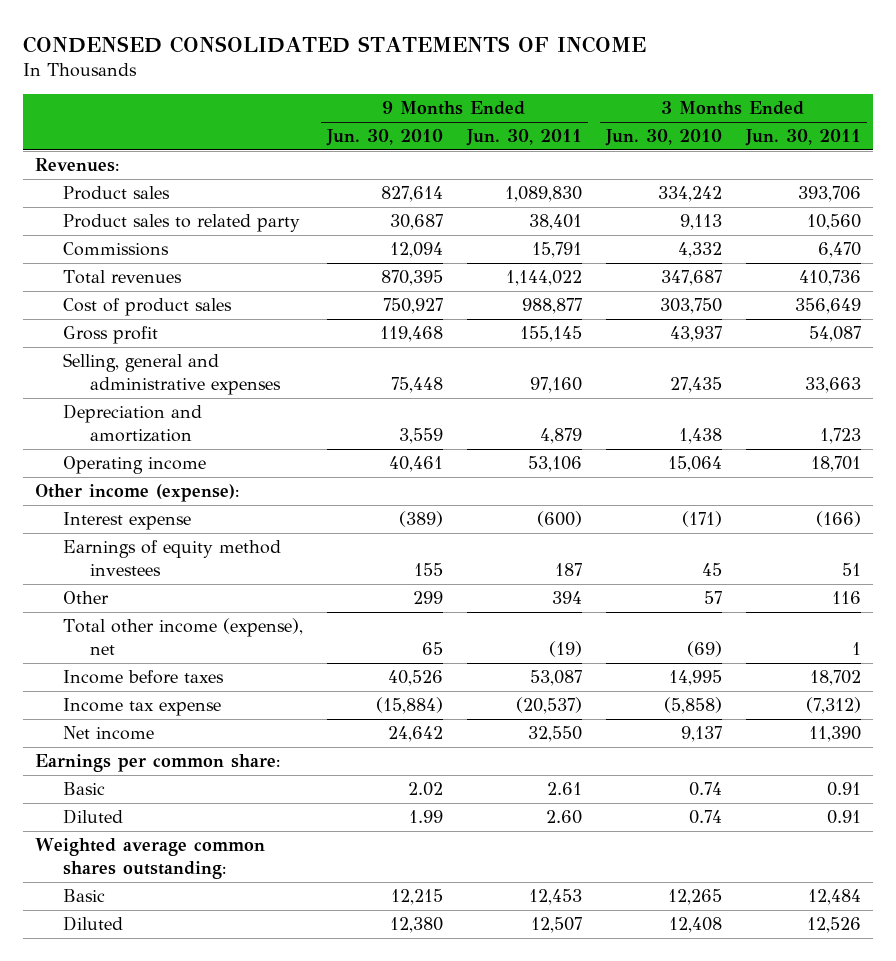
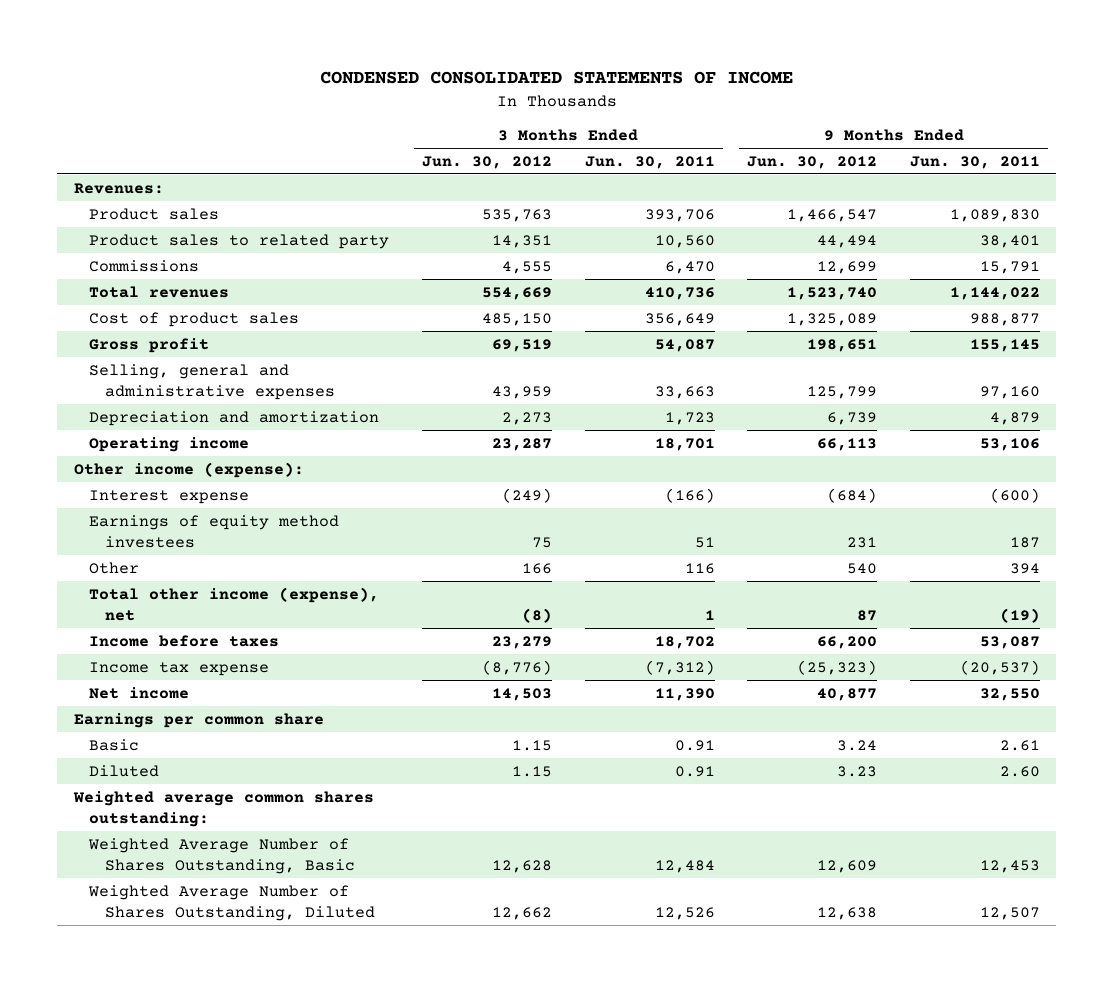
- | 9 Months Ended Jun. 30, 2010 | 9 Months Ended Jun. 30, 2011 | 3 Months Ended Jun. 30, 2010 | 3 Months Ended Jun. 30, 2011
+ | 3 Months Ended Jun. 30, 2012 | 3 Months Ended Jun. 30, 2011 | 9 Months Ended Jun. 30, 2012 | 9 Months Ended Jun. 30, 2011
- Earnings per common share:
+ Earnings per common share
- Basic | 12,215 | 12,453 | 12,265 | 12,484
- Diluted | 12,380 | 12,507 | 12,408 | 12,526
+ Weighted Average Number of Shares Outstanding, Basic | 12,628 | 12,484 | 12,609 | 12,453
+ Weighted Average Number of Shares Outstanding, Diluted | 12,662 | 12,526 | 12,638 | 12,507

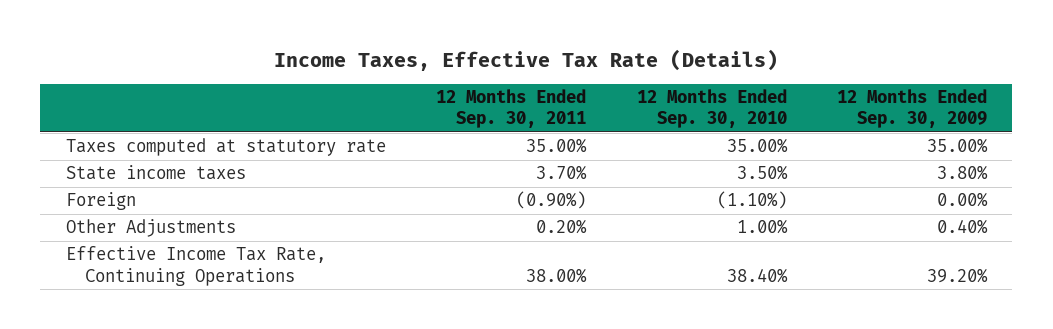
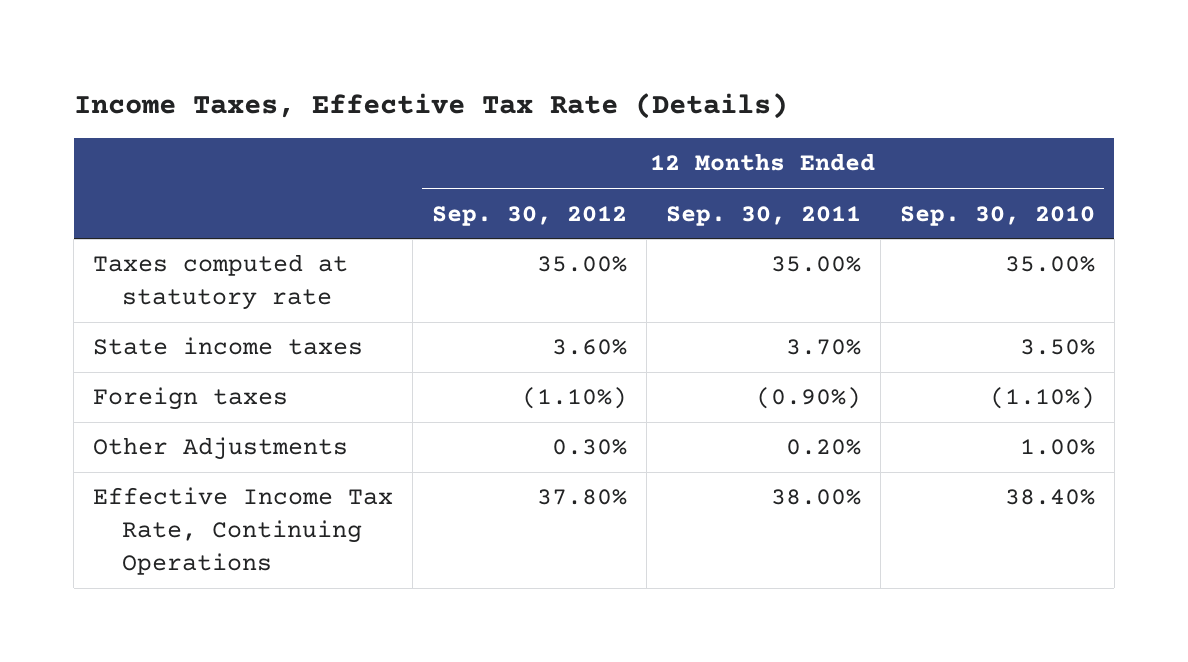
- | 12 Months Ended Sep. 30, 2011 | 12 Months Ended Sep. 30, 2010 | 12 Months Ended Sep. 30, 2009
+ | 12 Months Ended Sep. 30, 2012 | 12 Months Ended Sep. 30, 2011 | 12 Months Ended Sep. 30, 2010
- Foreign | (0.90%) | (1.10%) | 0.00%
+ Foreign taxes | (1.10%) | (0.90%) | (1.10%)

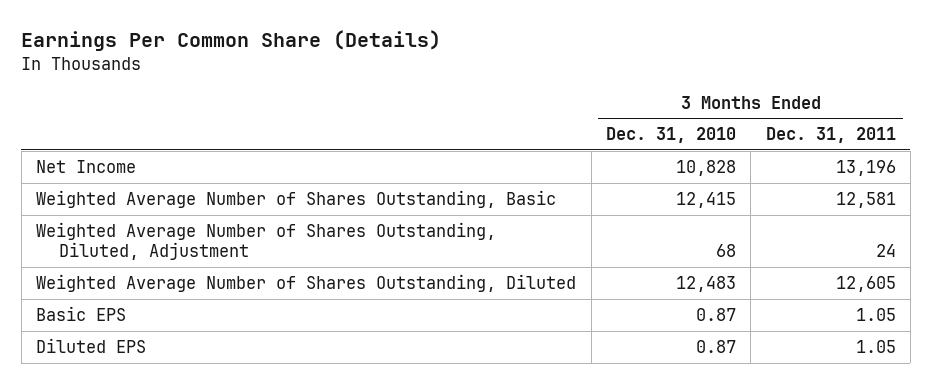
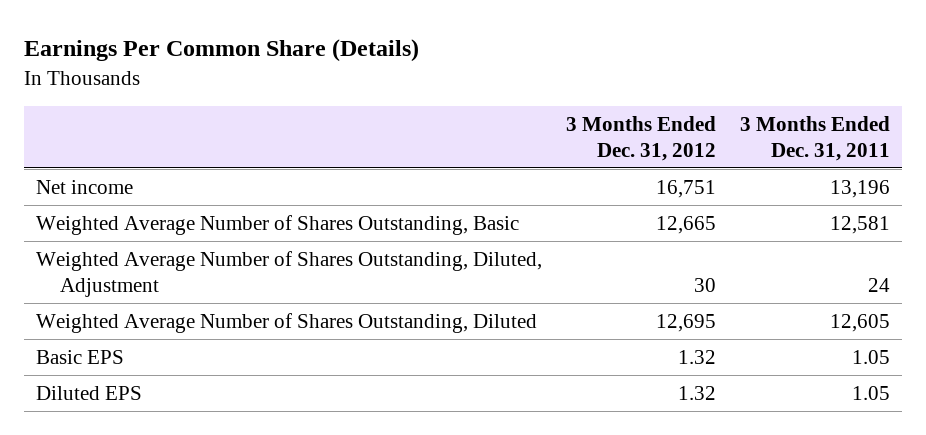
- | 3 Months Ended Dec. 31, 2010 | 3 Months Ended Dec. 31, 2011
+ | 3 Months Ended Dec. 31, 2012 | 3 Months Ended Dec. 31, 2011
- Net Income | 10,828 | 13,196
+ Net income | 16,751 | 13,196

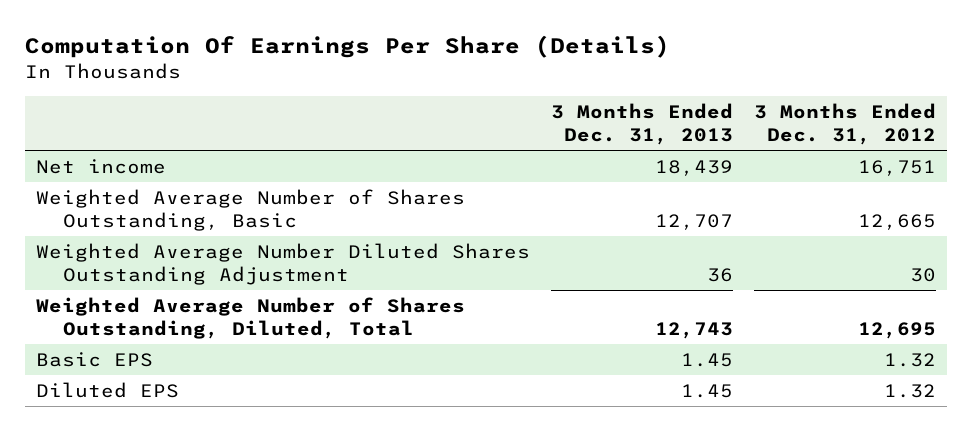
- Earnings Per Common Share (Details)
+ Computation Of Earnings Per Share (Details)
- | 3 Months Ended Dec. 31, 2012 | 3 Months Ended Dec. 31, 2011
+ | 3 Months Ended Dec. 31, 2013 | 3 Months Ended Dec. 31, 2012
- Weighted Average Number of Shares Outstanding, Diluted, Adjustment | 30 | 24
- Weighted Average Number of Shares Outstanding, Diluted | 12,695 | 12,605
+ Weighted Average Number Diluted Shares Outstanding Adjustment | 36 | 30
+ Weighted Average Number of Shares Outstanding, Diluted, Total | 12,743 | 12,695

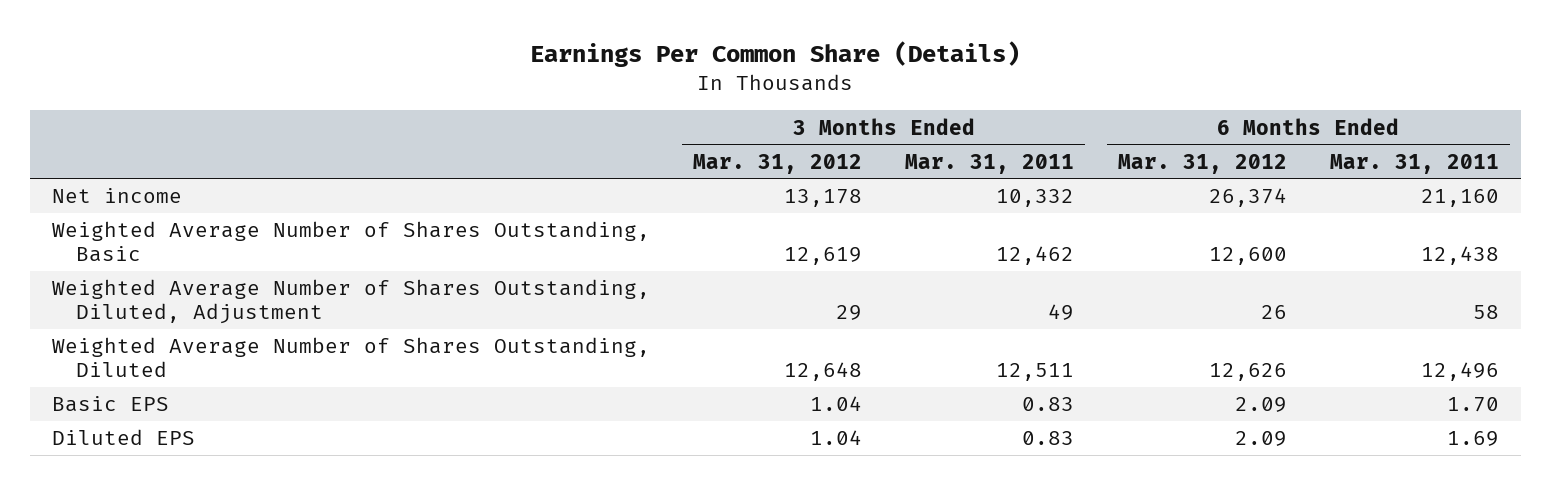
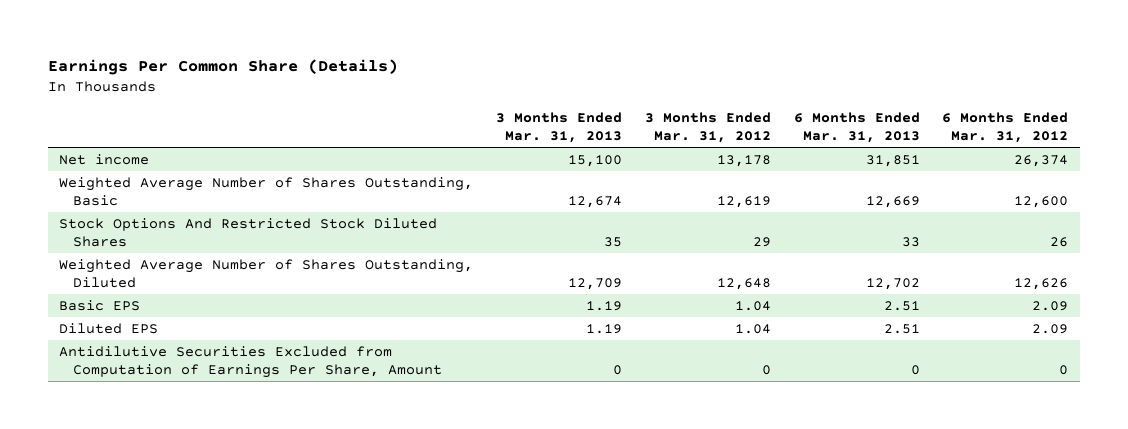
- | 3 Months Ended Mar. 31, 2012 | 3 Months Ended Mar. 31, 2011 | 6 Months Ended Mar. 31, 2012 | 6 Months Ended Mar. 31, 2011
+ | 3 Months Ended Mar. 31, 2013 | 3 Months Ended Mar. 31, 2012 | 6 Months Ended Mar. 31, 2013 | 6 Months Ended Mar. 31, 2012
- Weighted Average Number of Shares Outstanding, Diluted, Adjustment | 29 | 49 | 26 | 58
+ Stock Options And Restricted Stock Diluted Shares | 35 | 29 | 33 | 26
+ Antidilutive Securities Excluded from Computation of Earnings Per Share, Amount | 0 | 0 | 0 | 0

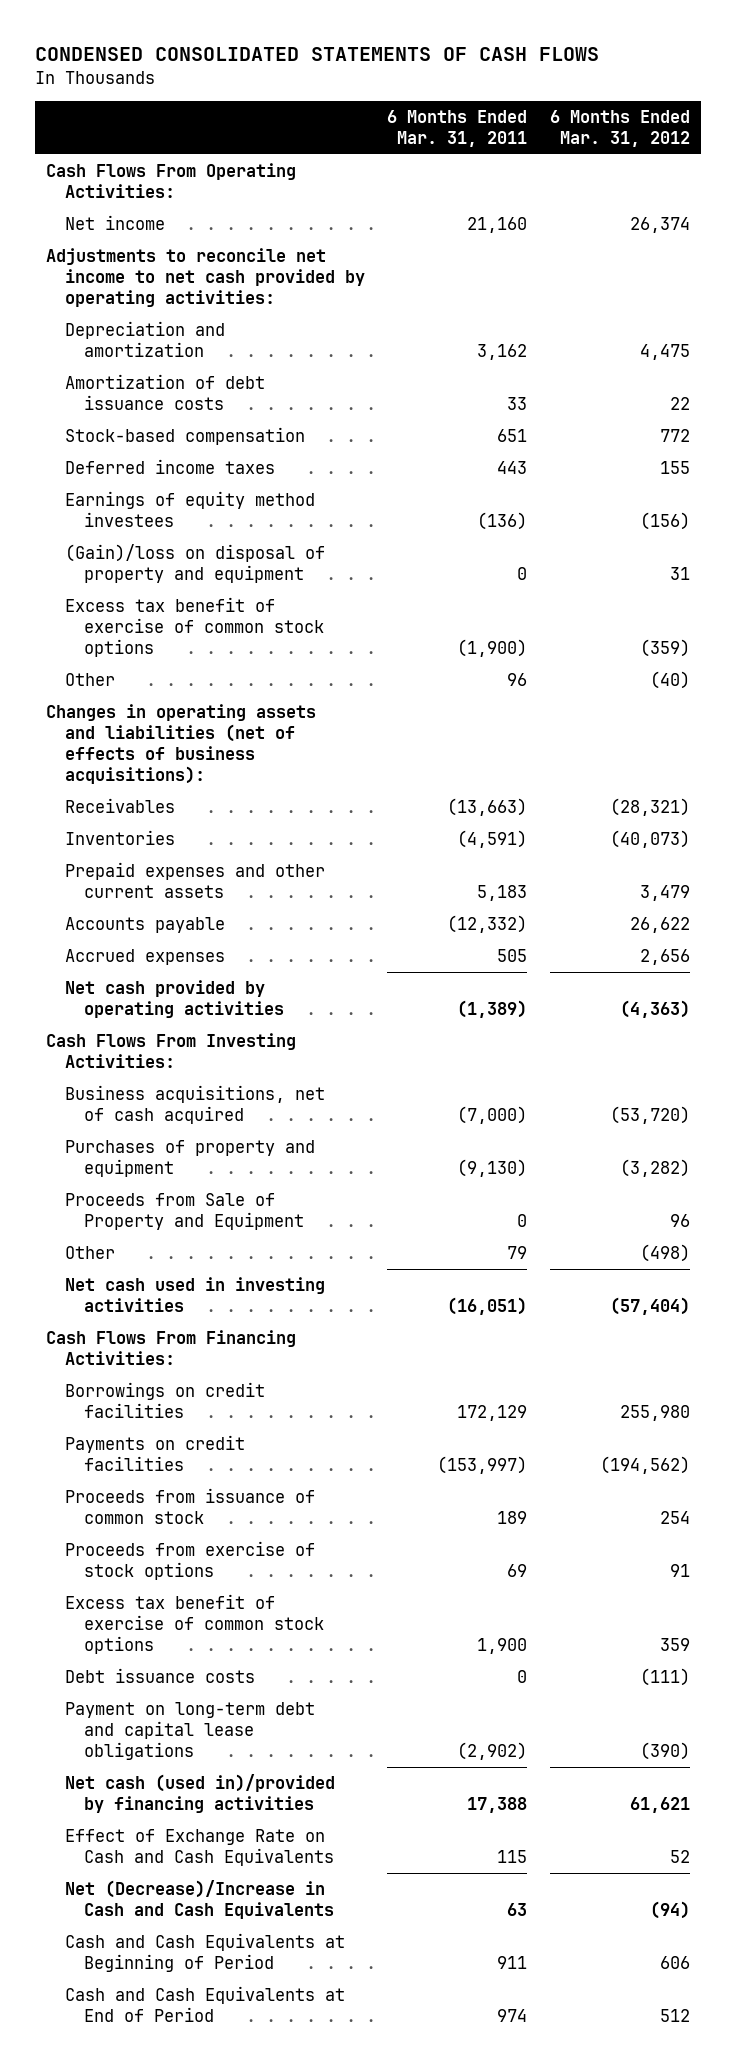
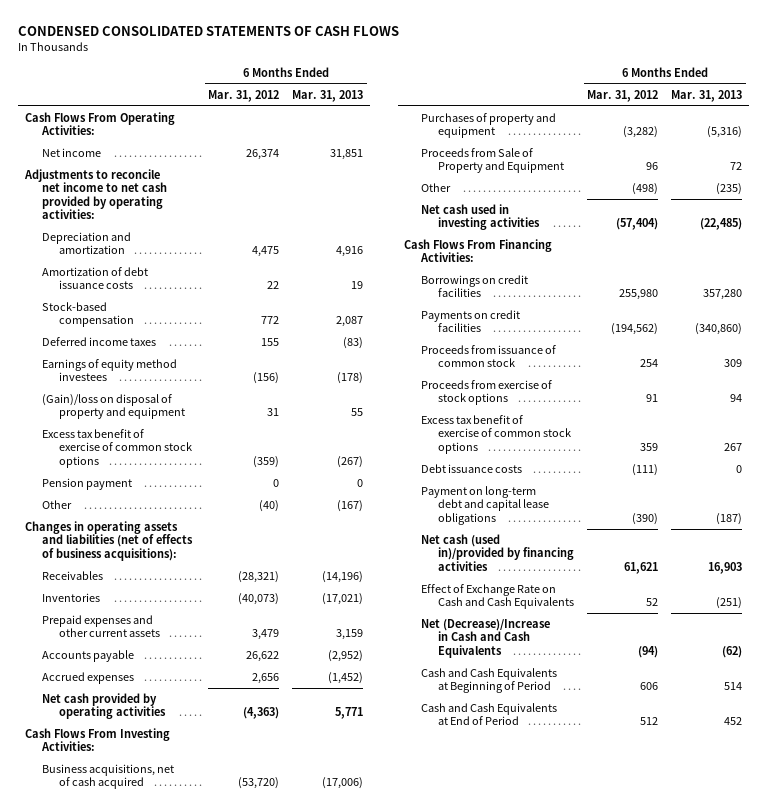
- | 6 Months Ended Mar. 31, 2011 | 6 Months Ended Mar. 31, 2012
+ | 6 Months Ended Mar. 31, 2012 | 6 Months Ended Mar. 31, 2013
+ Pension payment | 0 | 0

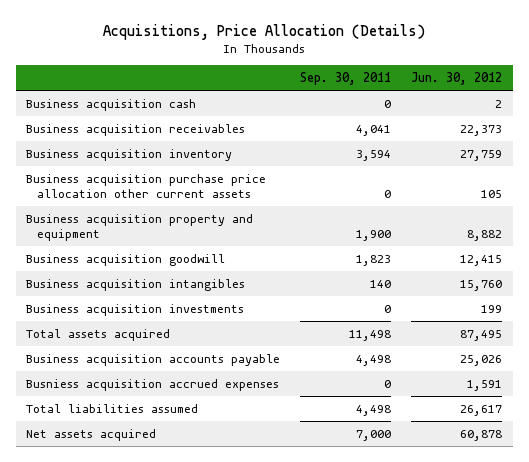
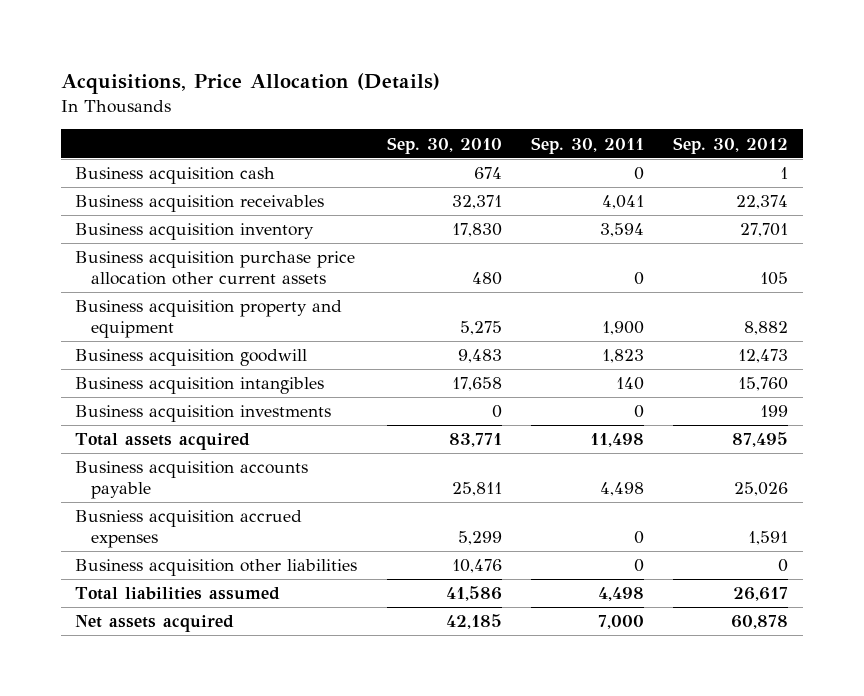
- | Sep. 30, 2011 | Jun. 30, 2012
+ | Sep. 30, 2010 | Sep. 30, 2011 | Sep. 30, 2012
+ Business acquisition other liabilities | 10,476 | 0 | 0

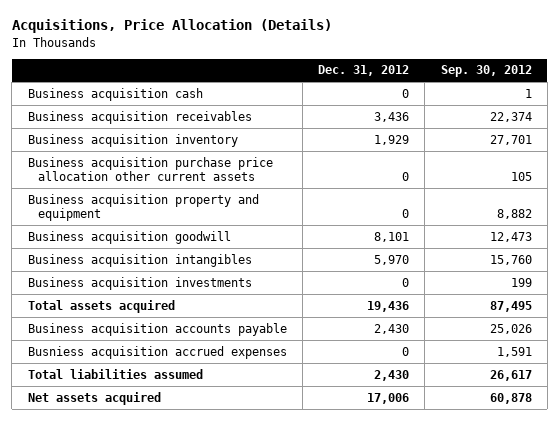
- | Sep. 30, 2010 | Sep. 30, 2011 | Sep. 30, 2012
+ | Dec. 31, 2012 | Sep. 30, 2012
- Business acquisition other liabilities | 10,476 | 0 | 0

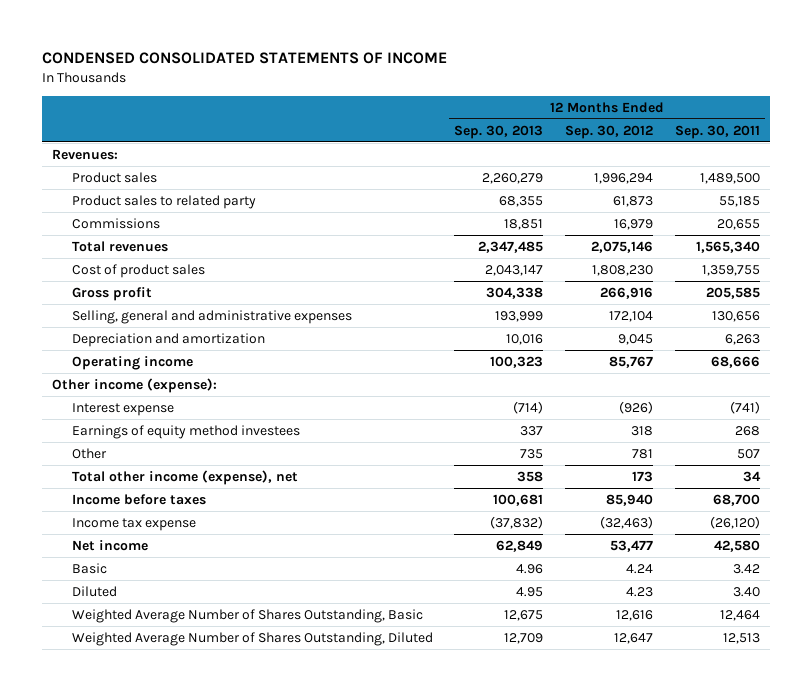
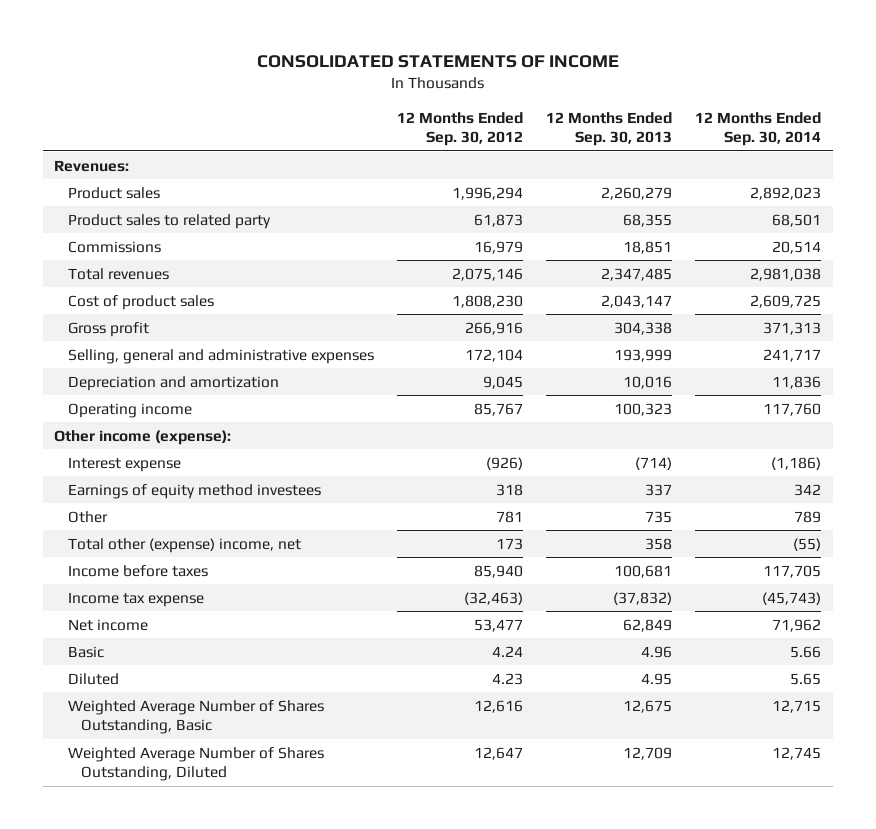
- CONDENSED CONSOLIDATED STATEMENTS OF INCOME
+ CONSOLIDATED STATEMENTS OF INCOME
- | 12 Months Ended Sep. 30, 2013 | 12 Months Ended Sep. 30, 2012 | 12 Months Ended Sep. 30, 2011
+ | 12 Months Ended Sep. 30, 2012 | 12 Months Ended Sep. 30, 2013 | 12 Months Ended Sep. 30, 2014
- Total other income (expense), net | 358 | 173 | 34
+ Total other (expense) income, net | 173 | 358 | (55)

